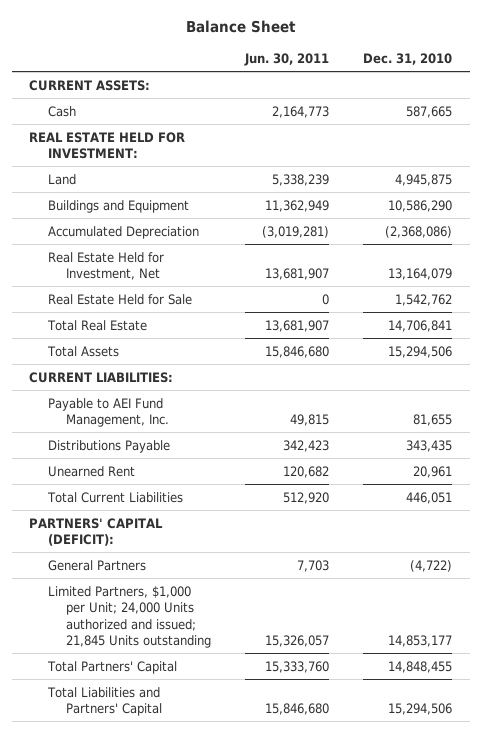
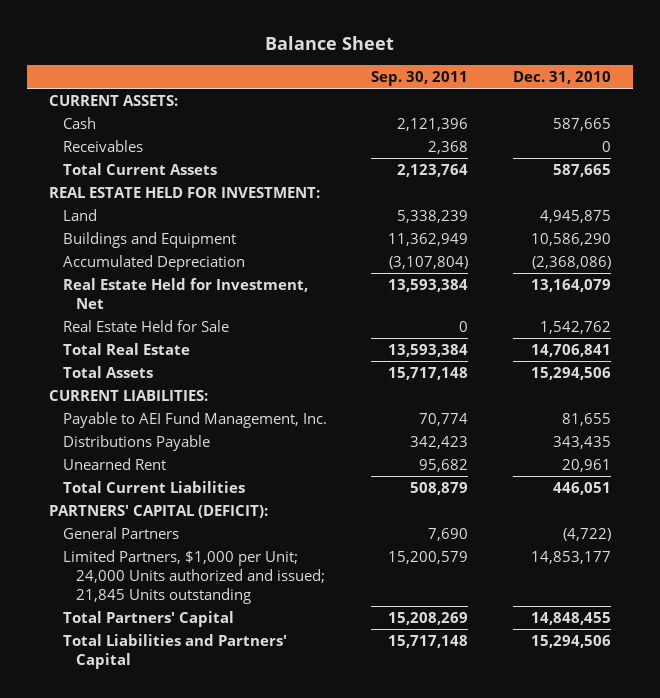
- | Jun. 30, 2011 | Dec. 31, 2010
+ | Sep. 30, 2011 | Dec. 31, 2010
+ Receivables | 2,368 | 0
+ Total Current Assets | 2,123,764 | 587,665

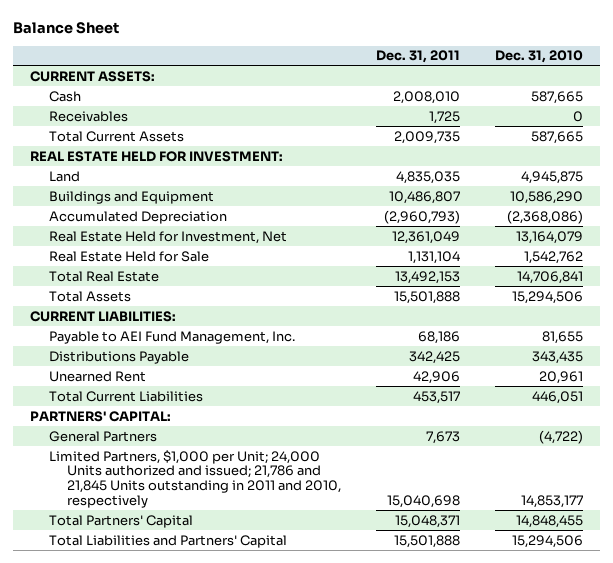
- | Sep. 30, 2011 | Dec. 31, 2010
+ | Dec. 31, 2011 | Dec. 31, 2010
- PARTNERS' CAPITAL (DEFICIT):
+ PARTNERS' CAPITAL:
- Limited Partners, $1,000 per Unit; 24,000 Units authorized and issued; 21,845 Units outstanding | 15,200,579 | 14,853,177
+ Limited Partners, $1,000 per Unit; 24,000 Units authorized and issued; 21,786 and 21,845 Units outstanding in 2011 and 2010, respectively | 15,040,698 | 14,853,177

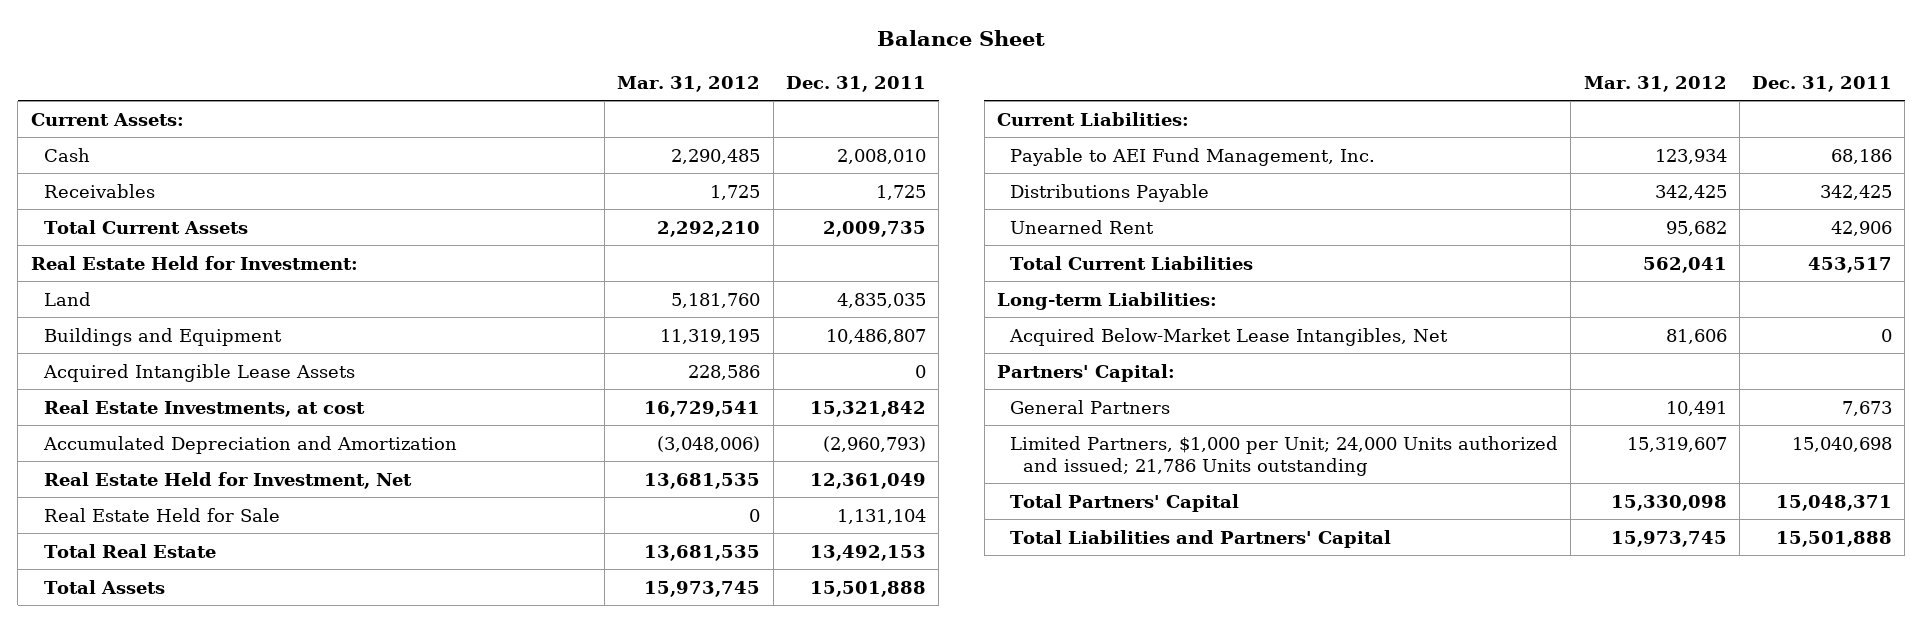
- | Dec. 31, 2011 | Dec. 31, 2010
+ | Mar. 31, 2012 | Dec. 31, 2011
- CURRENT ASSETS:
+ Current Assets:
- REAL ESTATE HELD FOR INVESTMENT:
+ Real Estate Held for Investment:
- Accumulated Depreciation | (2,960,793) | (2,368,086)
+ Acquired Intangible Lease Assets | 228,586 | 0
+ Real Estate Investments, at cost | 16,729,541 | 15,321,842
+ Accumulated Depreciation and Amortization | (3,048,006) | (2,960,793)
- CURRENT LIABILITIES:
+ Current Liabilities:
- PARTNERS' CAPITAL:
+ Long-term Liabilities:
+ Acquired Below-Market Lease Intangibles, Net | 81,606 | 0
+ Partners' Capital:
- Limited Partners, $1,000 per Unit; 24,000 Units authorized and issued; 21,786 and 21,845 Units outstanding in 2011 and 2010, respectively | 15,040,698 | 14,853,177
+ Limited Partners, $1,000 per Unit; 24,000 Units authorized and issued; 21,786 Units outstanding | 15,319,607 | 15,040,698

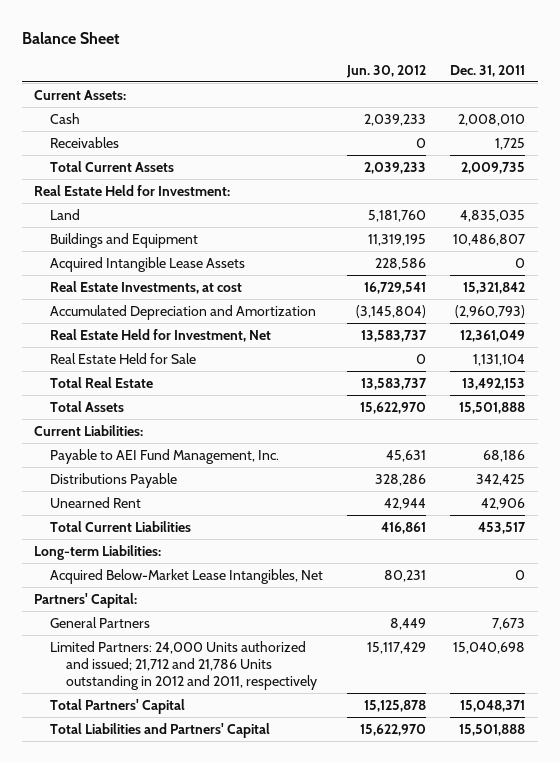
- | Mar. 31, 2012 | Dec. 31, 2011
+ | Jun. 30, 2012 | Dec. 31, 2011
- Limited Partners, $1,000 per Unit; 24,000 Units authorized and issued; 21,786 Units outstanding | 15,319,607 | 15,040,698
+ Limited Partners: 24,000 Units authorized and issued; 21,712 and 21,786 Units outstanding in 2012 and 2011, respectively | 15,117,429 | 15,040,698

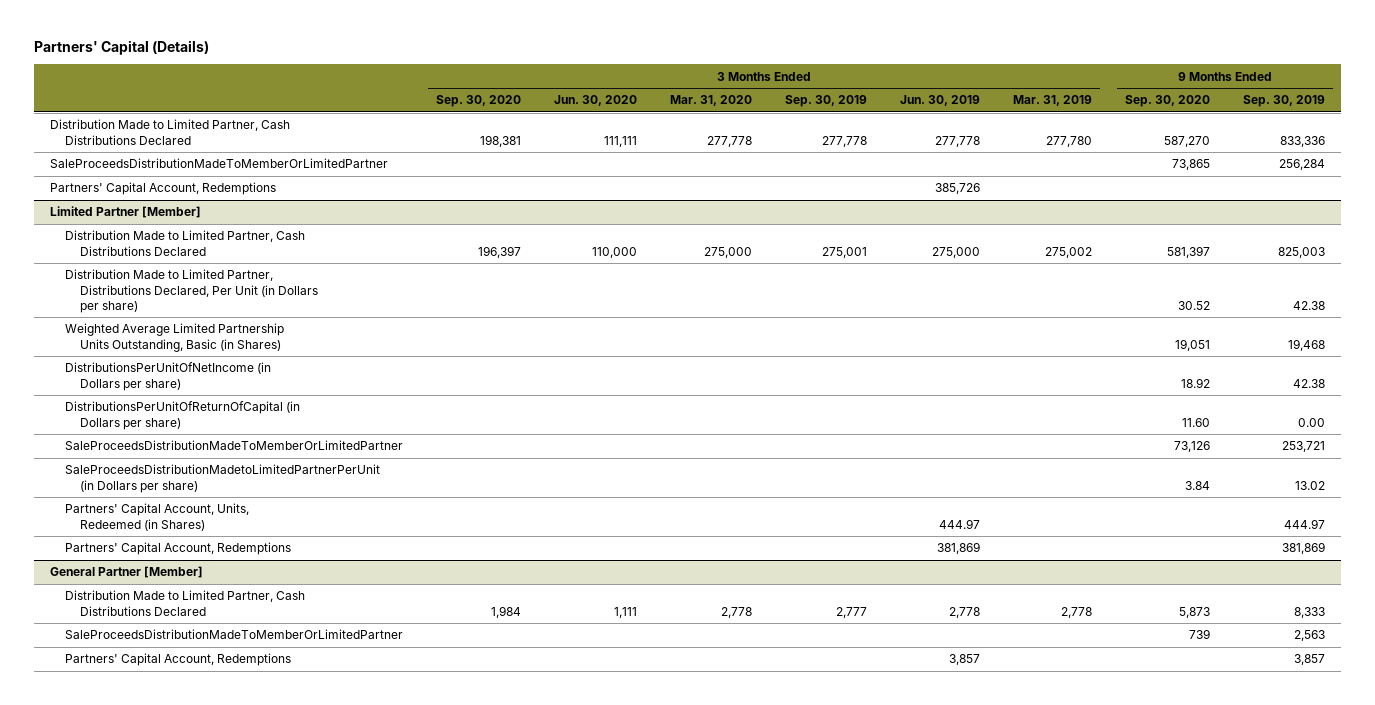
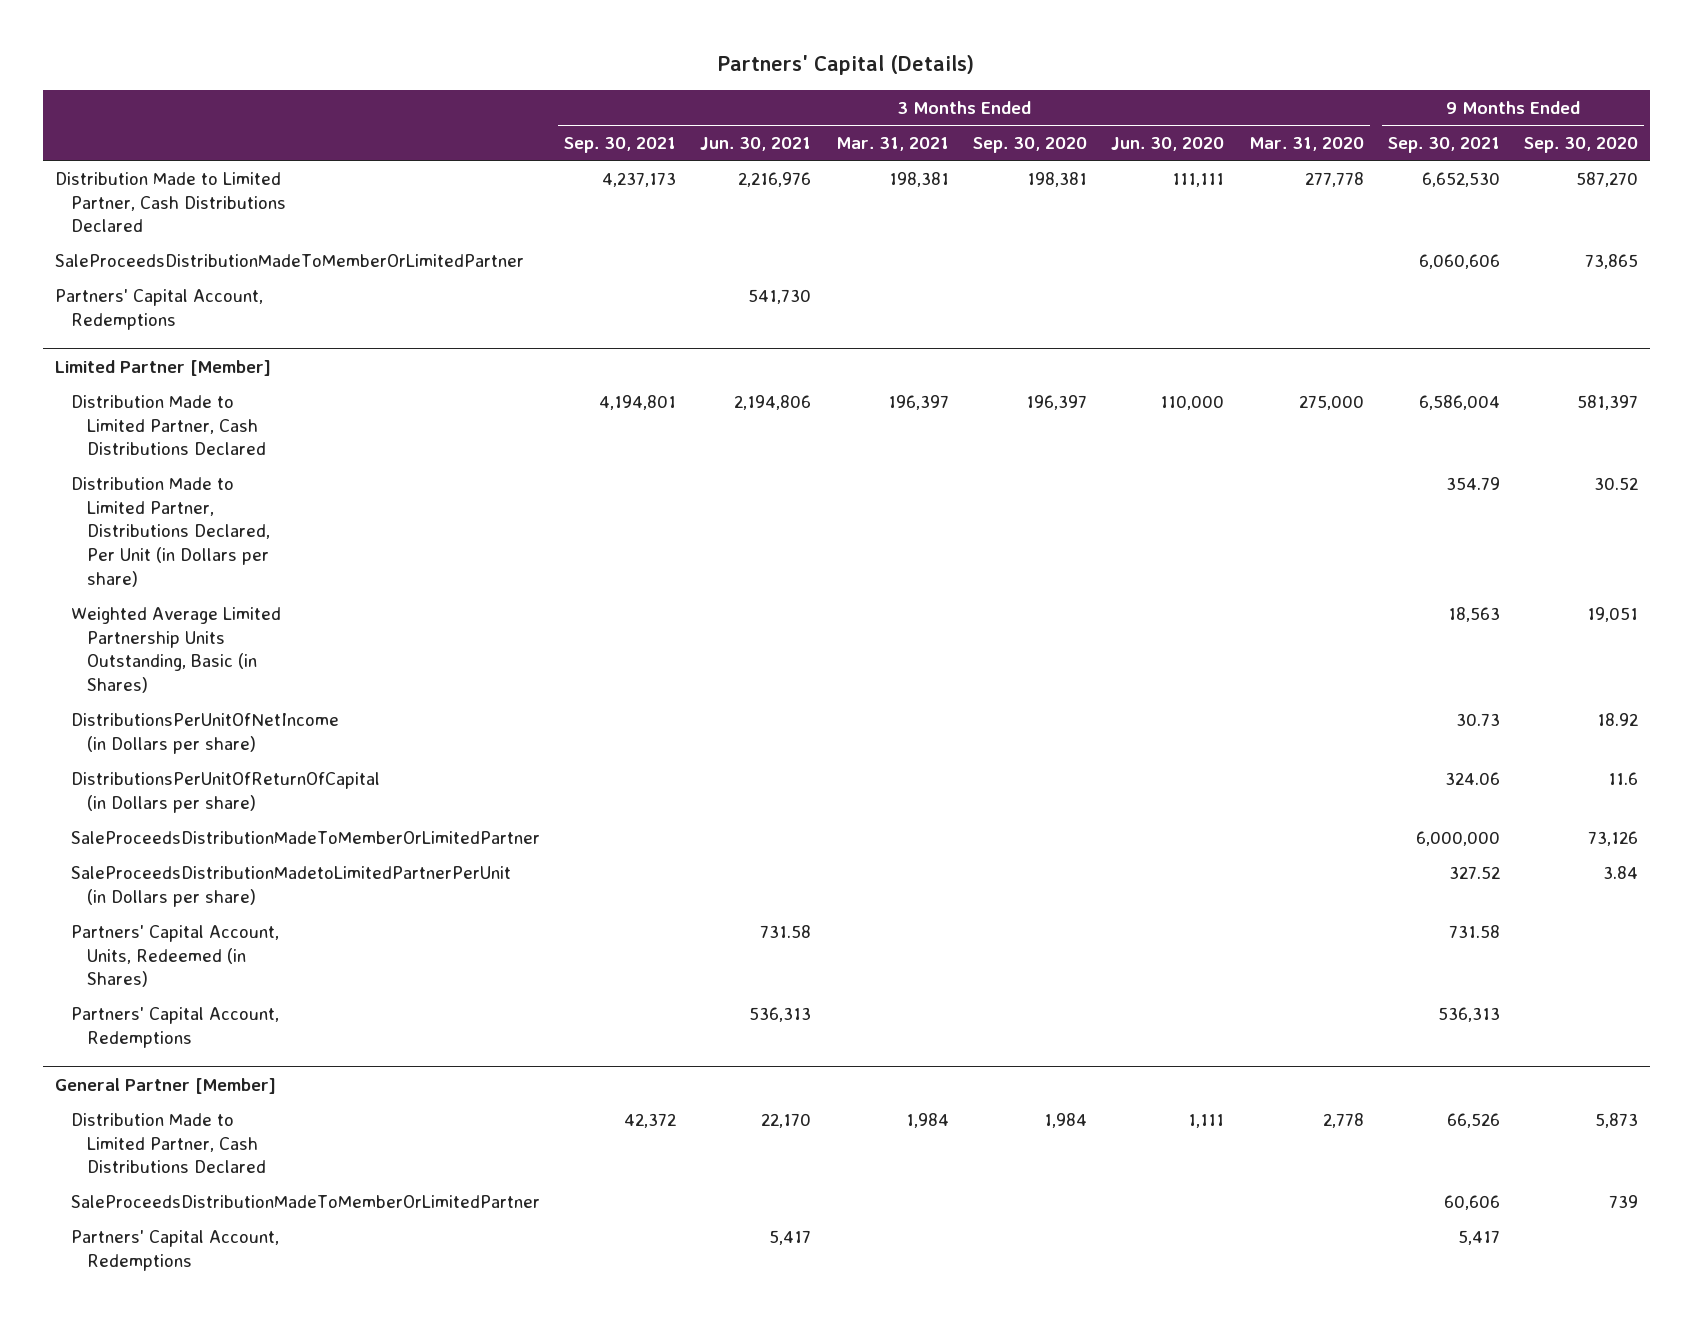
- | 3 Months Ended Sep. 30, 2020 | 3 Months Ended Jun. 30, 2020 | 3 Months Ended Mar. 31, 2020 | 3 Months Ended Sep. 30, 2019 | 3 Months Ended Jun. 30, 2019 | 3 Months Ended Mar. 31, 2019 | 9 Months Ended Sep. 30, 2020 | 9 Months Ended Sep. 30, 2019
+ | 3 Months Ended Sep. 30, 2021 | 3 Months Ended Jun. 30, 2021 | 3 Months Ended Mar. 31, 2021 | 3 Months Ended Sep. 30, 2020 | 3 Months Ended Jun. 30, 2020 | 3 Months Ended Mar. 31, 2020 | 9 Months Ended Sep. 30, 2021 | 9 Months Ended Sep. 30, 2020
@ Limited Partner [Member]
- DistributionsPerUnitOfReturnOfCapital (in Dollars per share) | | | | | | | 11.60 | 0.00
+ DistributionsPerUnitOfReturnOfCapital (in Dollars per share) | | | | | | | 324.06 | 11.6

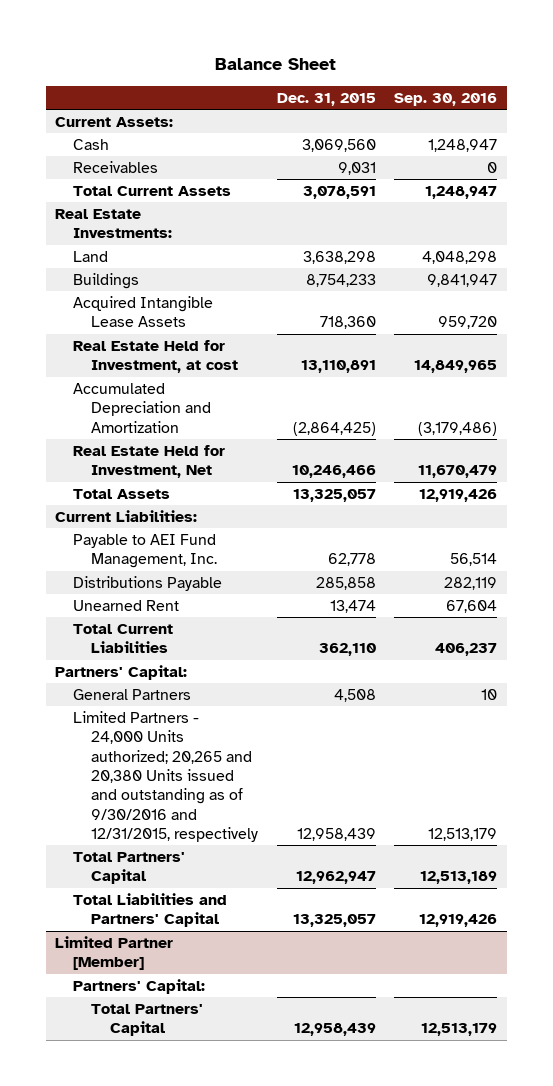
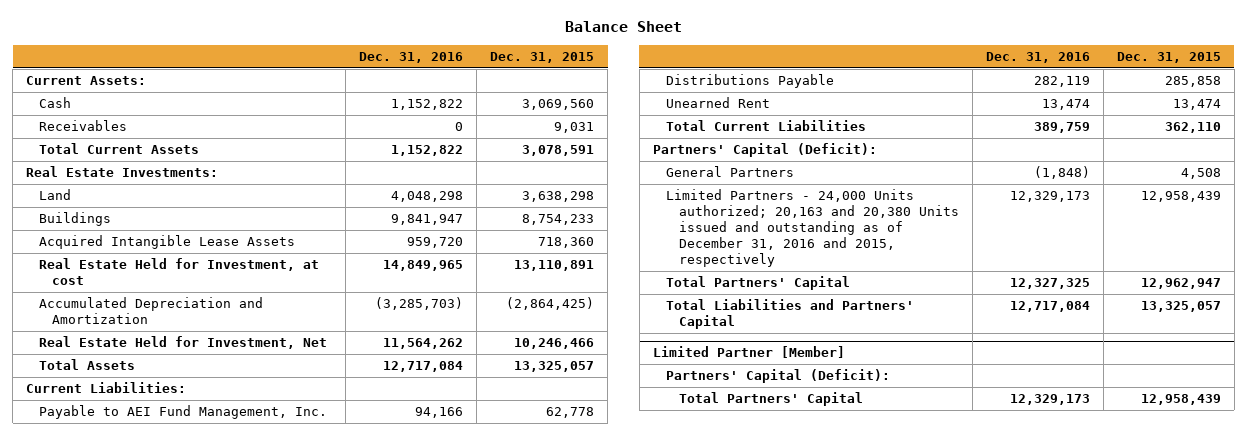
- | Dec. 31, 2015 | Sep. 30, 2016
+ | Dec. 31, 2016 | Dec. 31, 2015
- Partners' Capital:
+ Partners' Capital (Deficit):
- Limited Partners - 24,000 Units authorized; 20,265 and 20,380 Units issued and outstanding as of 9/30/2016 and 12/31/2015, respectively | 12,958,439 | 12,513,179
+ Limited Partners - 24,000 Units authorized; 20,163 and 20,380 Units issued and outstanding as of December 31, 2016 and 2015, respectively | 12,329,173 | 12,958,439
@ Limited Partner [Member]
- Partners' Capital:
+ Partners' Capital (Deficit):

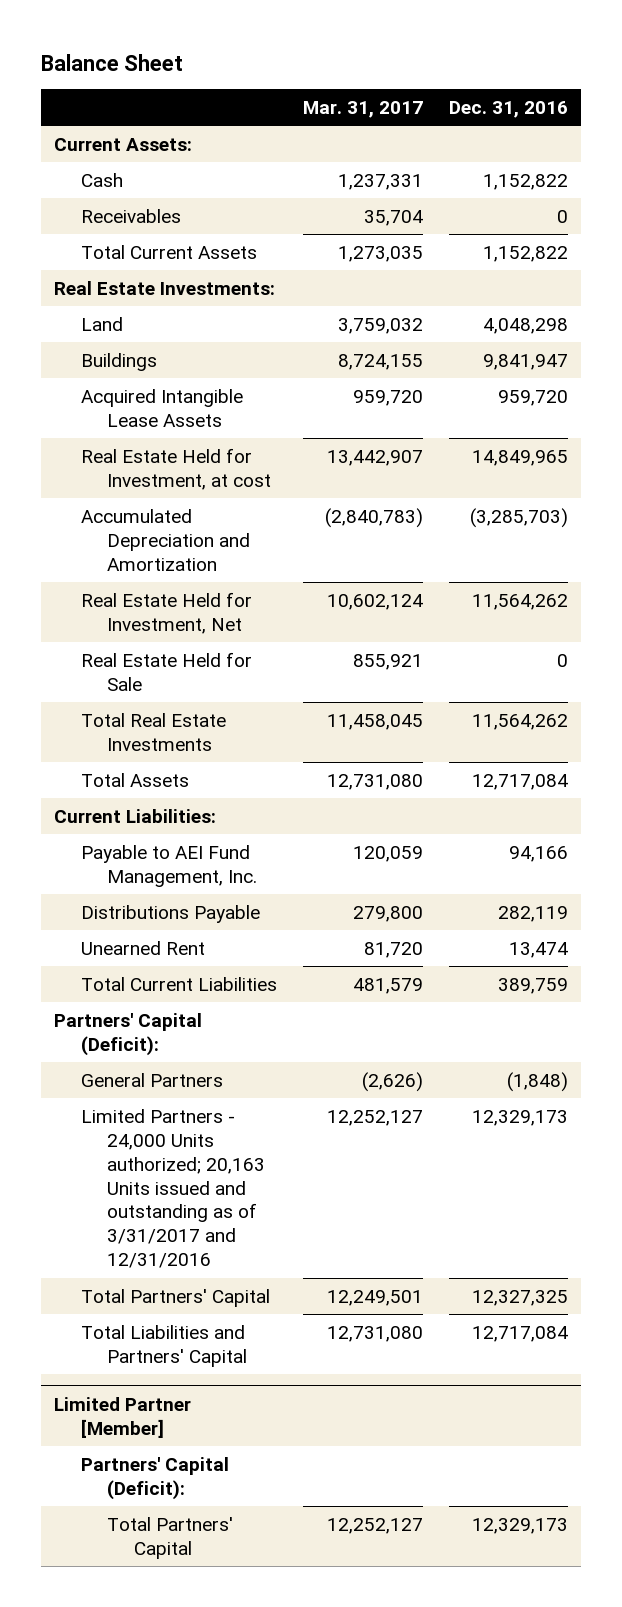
- | Dec. 31, 2016 | Dec. 31, 2015
+ | Mar. 31, 2017 | Dec. 31, 2016
+ Real Estate Held for Sale | 855,921 | 0
+ Total Real Estate Investments | 11,458,045 | 11,564,262
- Limited Partners - 24,000 Units authorized; 20,163 and 20,380 Units issued and outstanding as of December 31, 2016 and 2015, respectively | 12,329,173 | 12,958,439
+ Limited Partners - 24,000 Units authorized; 20,163 Units issued and outstanding as of 3/31/2017 and 12/31/2016 | 12,252,127 | 12,329,173

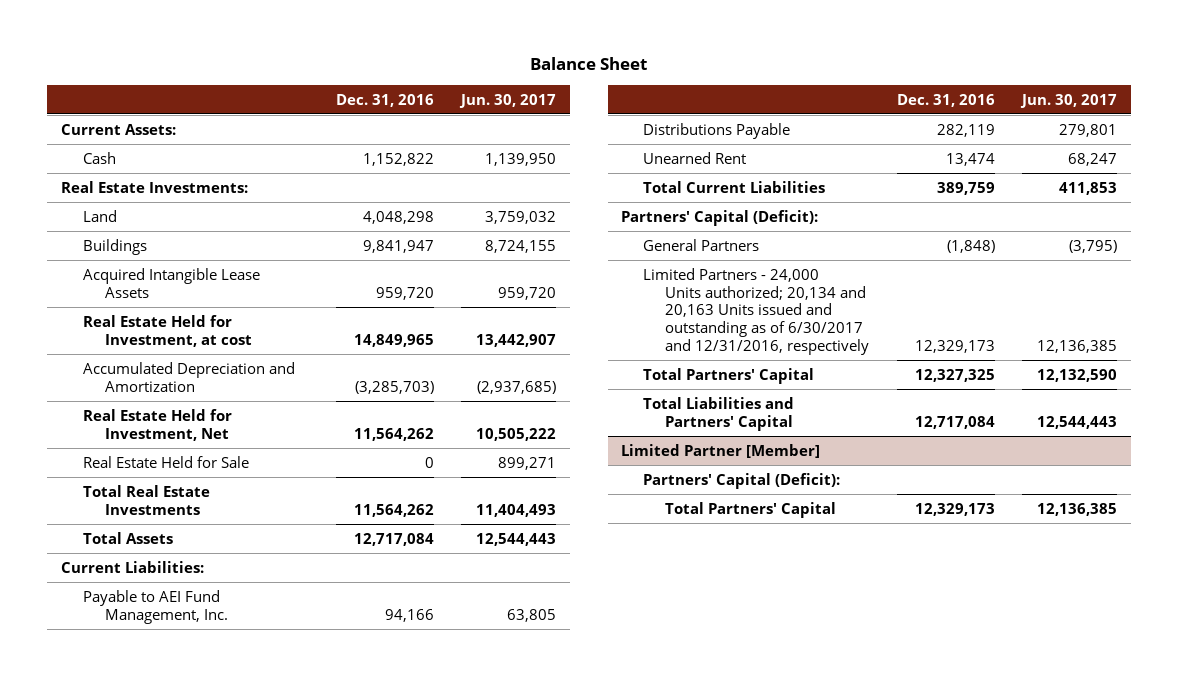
- | Mar. 31, 2017 | Dec. 31, 2016
+ | Dec. 31, 2016 | Jun. 30, 2017
- Receivables | 35,704 | 0
- Total Current Assets | 1,273,035 | 1,152,822
- Limited Partners - 24,000 Units authorized; 20,163 Units issued and outstanding as of 3/31/2017 and 12/31/2016 | 12,252,127 | 12,329,173
+ Limited Partners - 24,000 Units authorized; 20,134 and 20,163 Units issued and outstanding as of 6/30/2017 and 12/31/2016, respectively | 12,329,173 | 12,136,385

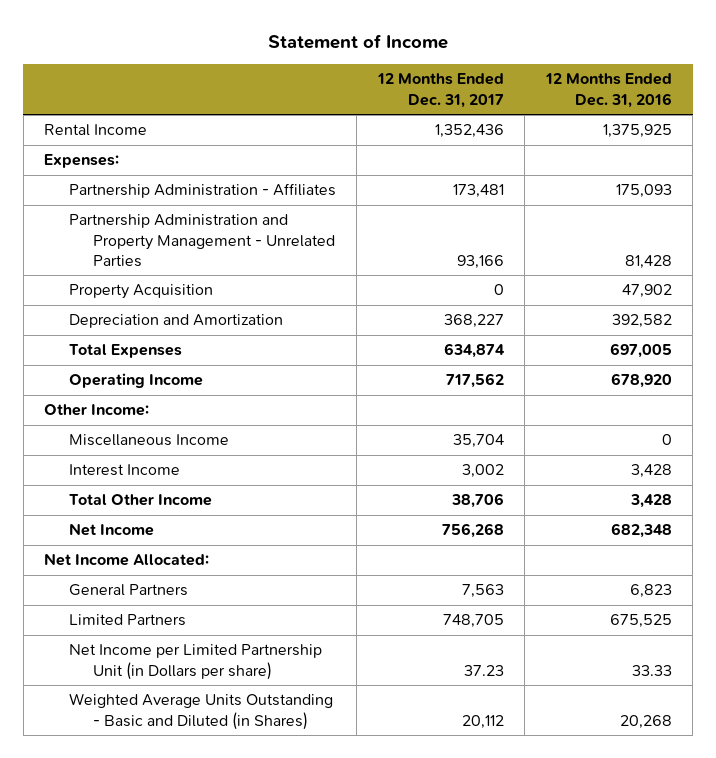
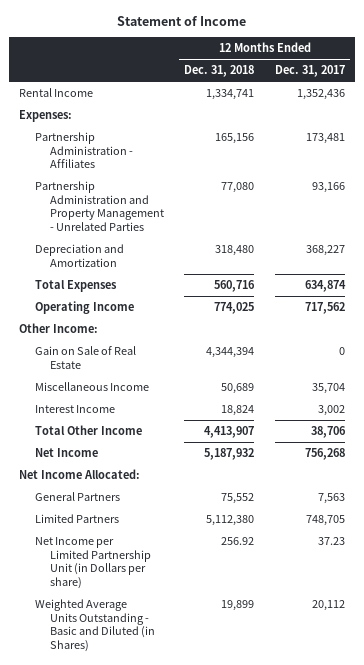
- | 12 Months Ended Dec. 31, 2017 | 12 Months Ended Dec. 31, 2016
+ | 12 Months Ended Dec. 31, 2018 | 12 Months Ended Dec. 31, 2017
- Property Acquisition | 0 | 47,902
+ Gain on Sale of Real Estate | 4,344,394 | 0

